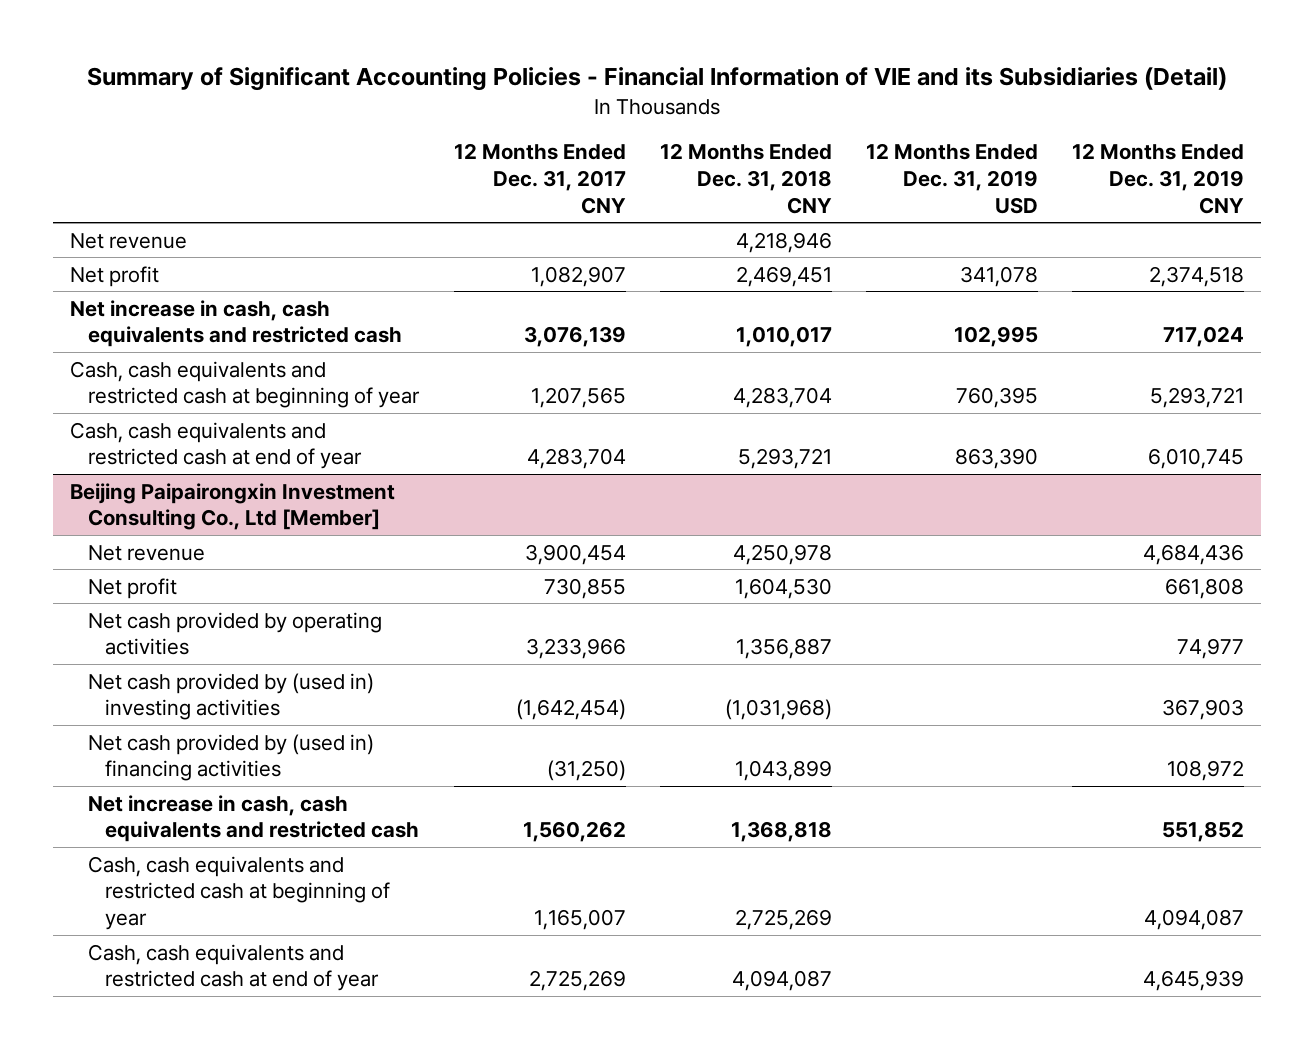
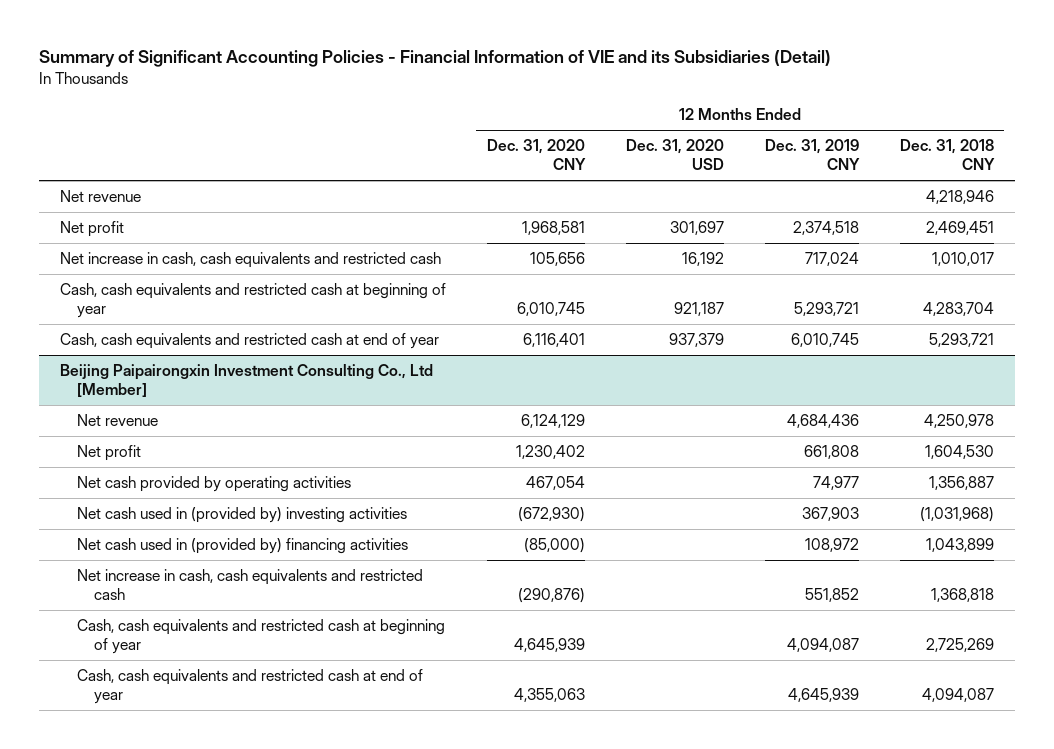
- | 12 Months Ended Dec. 31, 2017 CNY | 12 Months Ended Dec. 31, 2018 CNY | 12 Months Ended Dec. 31, 2019 USD | 12 Months Ended Dec. 31, 2019 CNY
+ | 12 Months Ended Dec. 31, 2020 CNY | 12 Months Ended Dec. 31, 2020 USD | 12 Months Ended Dec. 31, 2019 CNY | 12 Months Ended Dec. 31, 2018 CNY
@ Beijing Paipairongxin Investment Consulting Co., Ltd [Member]
- Net cash provided by (used in) investing activities | (1,642,454) | (1,031,968) | | 367,903
- Net cash provided by (used in) financing activities | (31,250) | 1,043,899 | | 108,972
+ Net cash used in (provided by) investing activities | (672,930) | | 367,903 | (1,031,968)
+ Net cash used in (provided by) financing activities | (85,000) | | 108,972 | 1,043,899

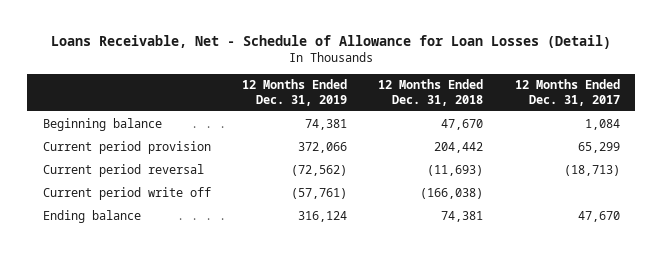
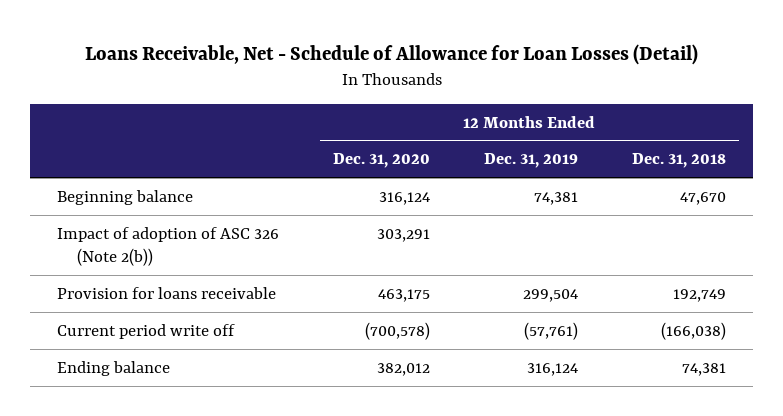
- | 12 Months Ended Dec. 31, 2019 | 12 Months Ended Dec. 31, 2018 | 12 Months Ended Dec. 31, 2017
+ | 12 Months Ended Dec. 31, 2020 | 12 Months Ended Dec. 31, 2019 | 12 Months Ended Dec. 31, 2018
- Current period provision | 372,066 | 204,442 | 65,299
- Current period reversal | (72,562) | (11,693) | (18,713)
+ Impact of adoption of ASC 326 (Note 2(b)) | 303,291 | |
+ Provision for loans receivable | 463,175 | 299,504 | 192,749

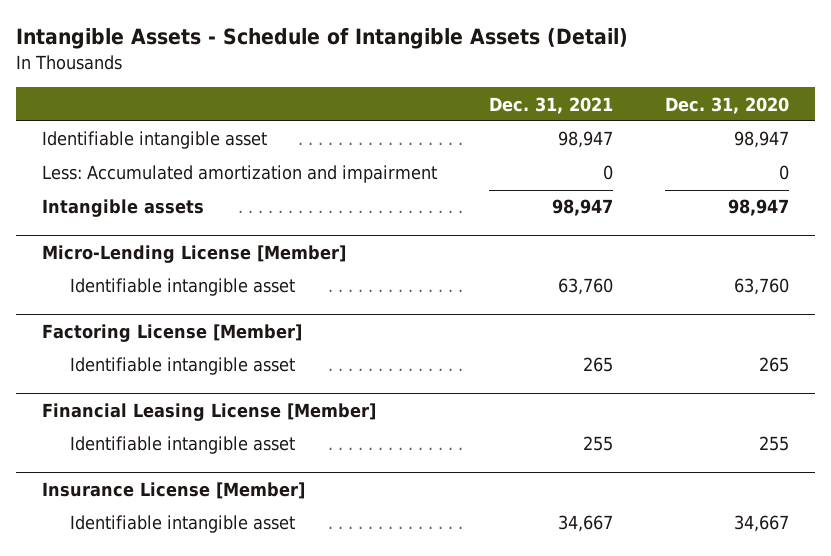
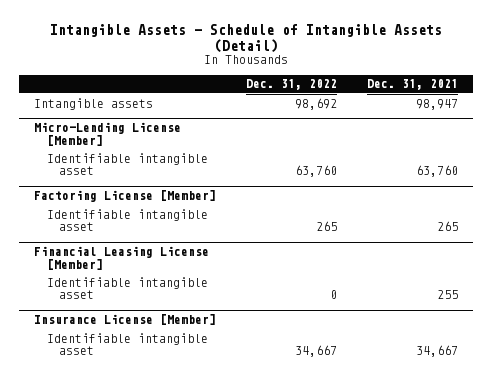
- | Dec. 31, 2021 | Dec. 31, 2020
+ | Dec. 31, 2022 | Dec. 31, 2021
- Identifiable intangible asset | 98,947 | 98,947
- Less: Accumulated amortization and impairment | 0 | 0

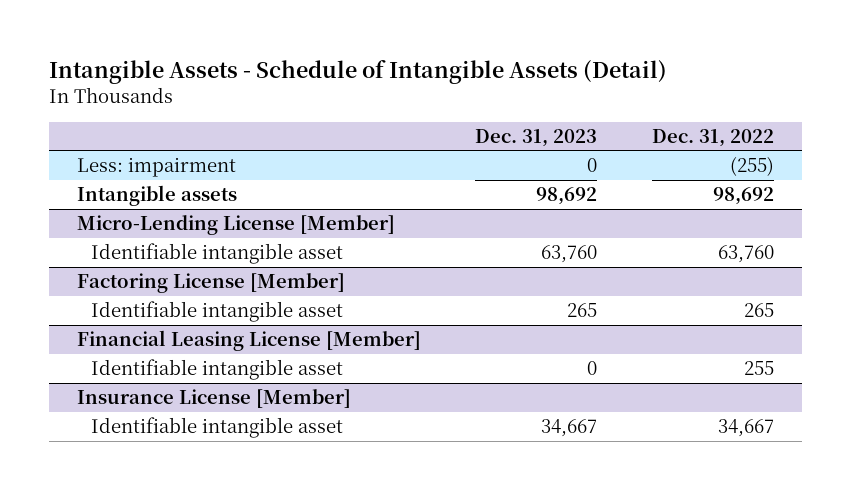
- | Dec. 31, 2022 | Dec. 31, 2021
+ | Dec. 31, 2023 | Dec. 31, 2022
+ Less: impairment | 0 | (255)
@ Financial Leasing License [Member]
- Identifiable intangible asset | 0 | 255
+ Identifiable intangible asset | 0 | 255

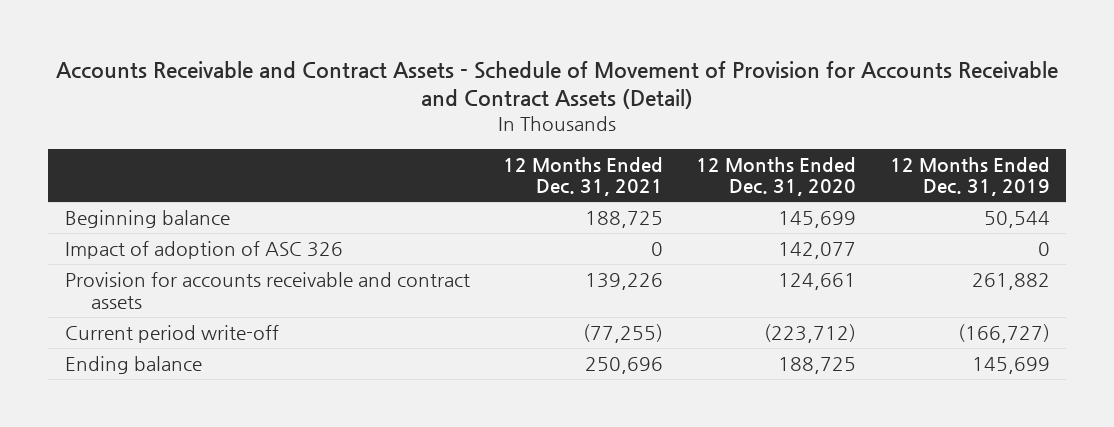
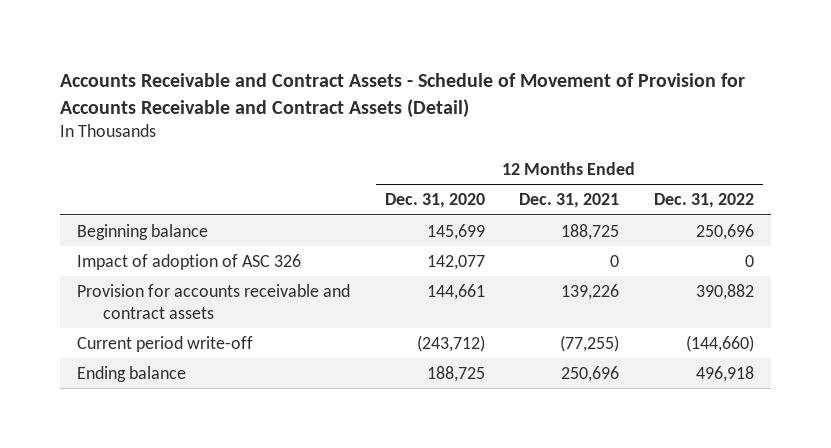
- | 12 Months Ended Dec. 31, 2021 | 12 Months Ended Dec. 31, 2020 | 12 Months Ended Dec. 31, 2019
+ | 12 Months Ended Dec. 31, 2020 | 12 Months Ended Dec. 31, 2021 | 12 Months Ended Dec. 31, 2022
- Provision for accounts receivable and contract assets | 139,226 | 124,661 | 261,882
- Current period write-off | (77,255) | (223,712) | (166,727)
+ Provision for accounts receivable and contract assets | 144,661 | 139,226 | 390,882
+ Current period write-off | (243,712) | (77,255) | (144,660)

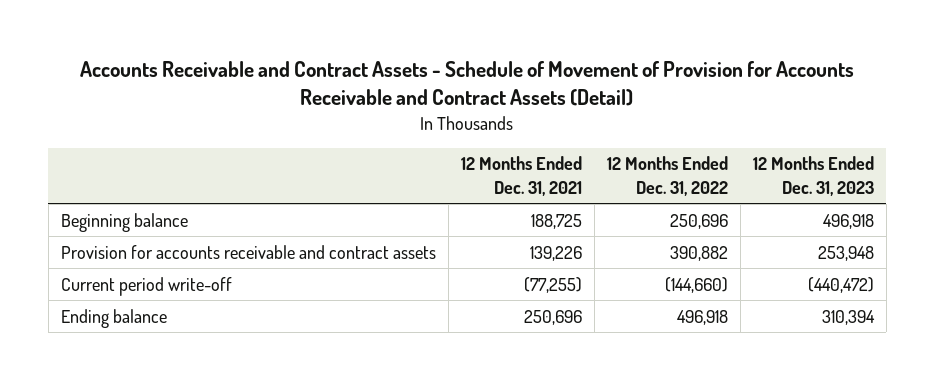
- | 12 Months Ended Dec. 31, 2020 | 12 Months Ended Dec. 31, 2021 | 12 Months Ended Dec. 31, 2022
+ | 12 Months Ended Dec. 31, 2021 | 12 Months Ended Dec. 31, 2022 | 12 Months Ended Dec. 31, 2023
- Impact of adoption of ASC 326 | 142,077 | 0 | 0

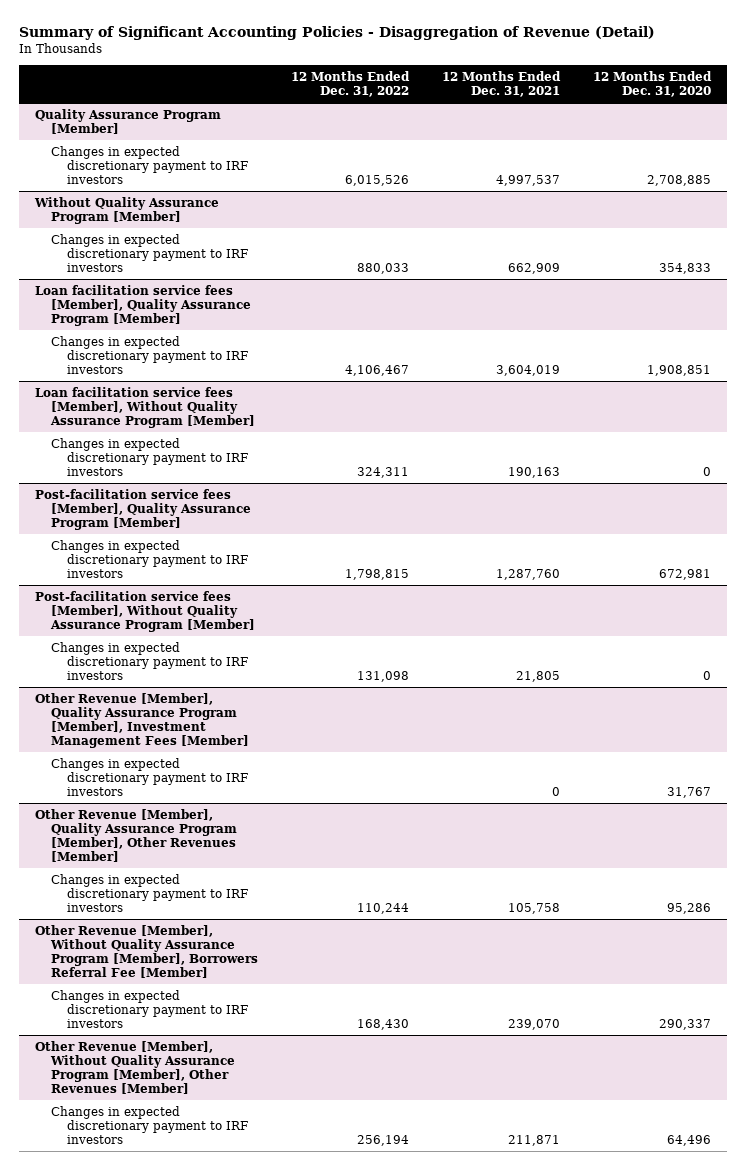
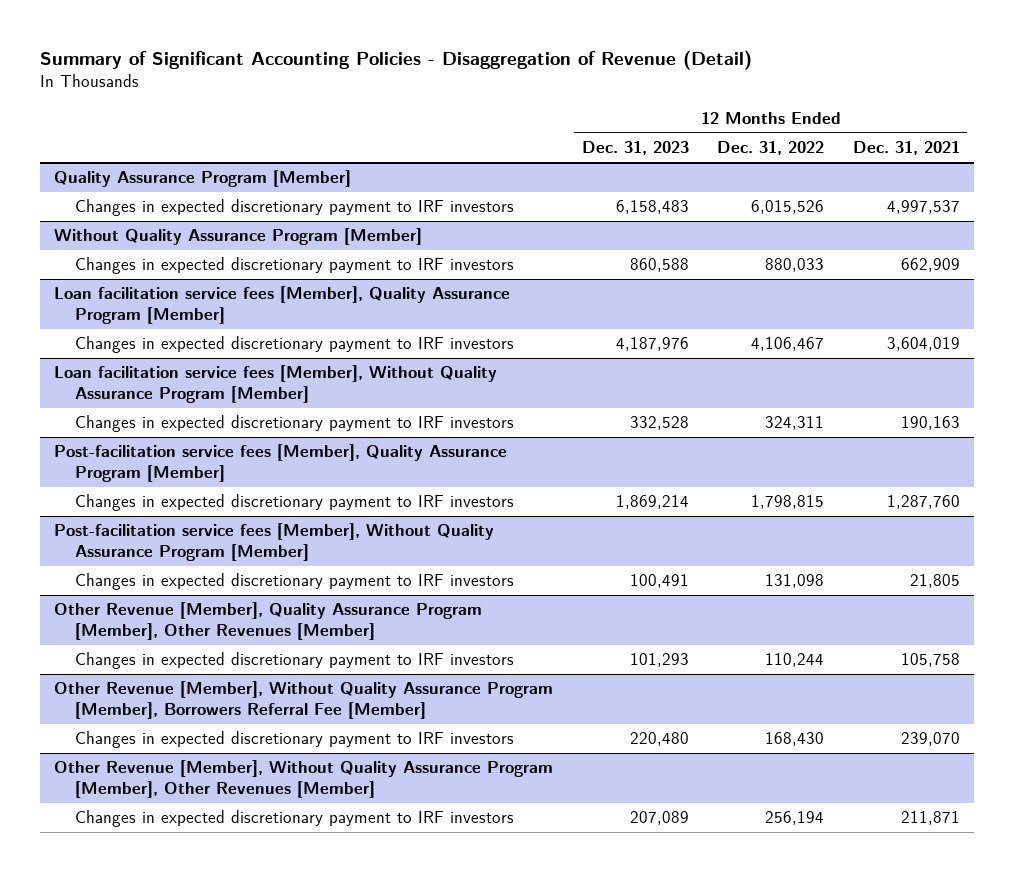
- | 12 Months Ended Dec. 31, 2022 | 12 Months Ended Dec. 31, 2021 | 12 Months Ended Dec. 31, 2020
+ | 12 Months Ended Dec. 31, 2023 | 12 Months Ended Dec. 31, 2022 | 12 Months Ended Dec. 31, 2021
- Other Revenue [Member], Quality Assurance Program [Member], Investment Management Fees [Member]
- Changes in expected discretionary payment to IRF investors | | 0 | 31,767

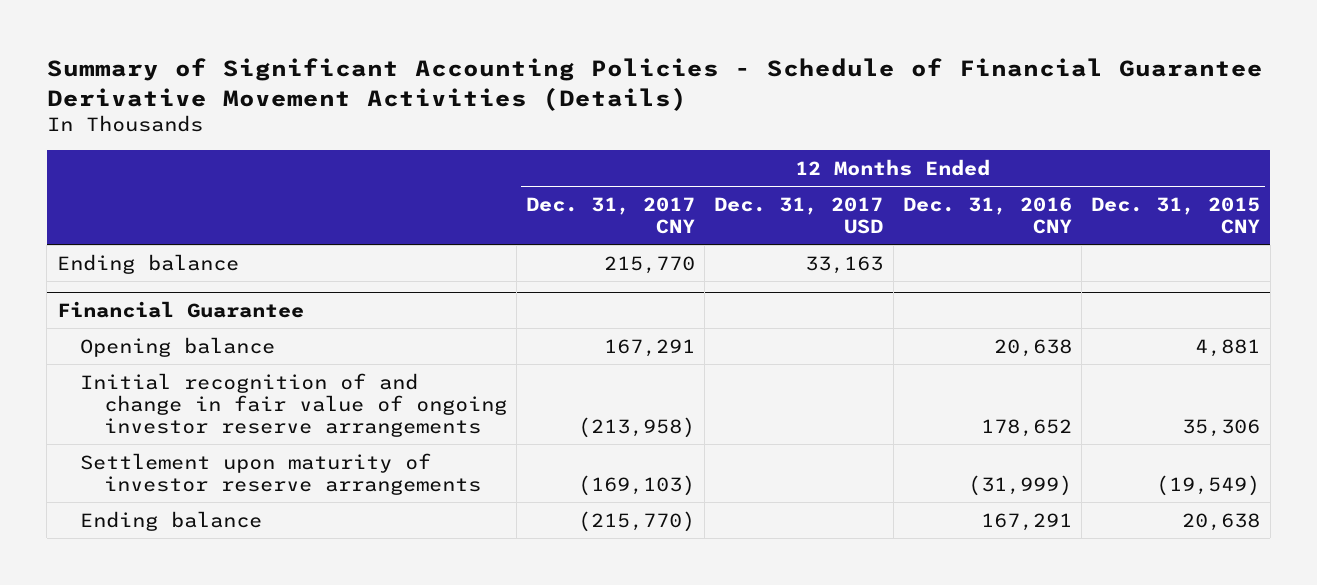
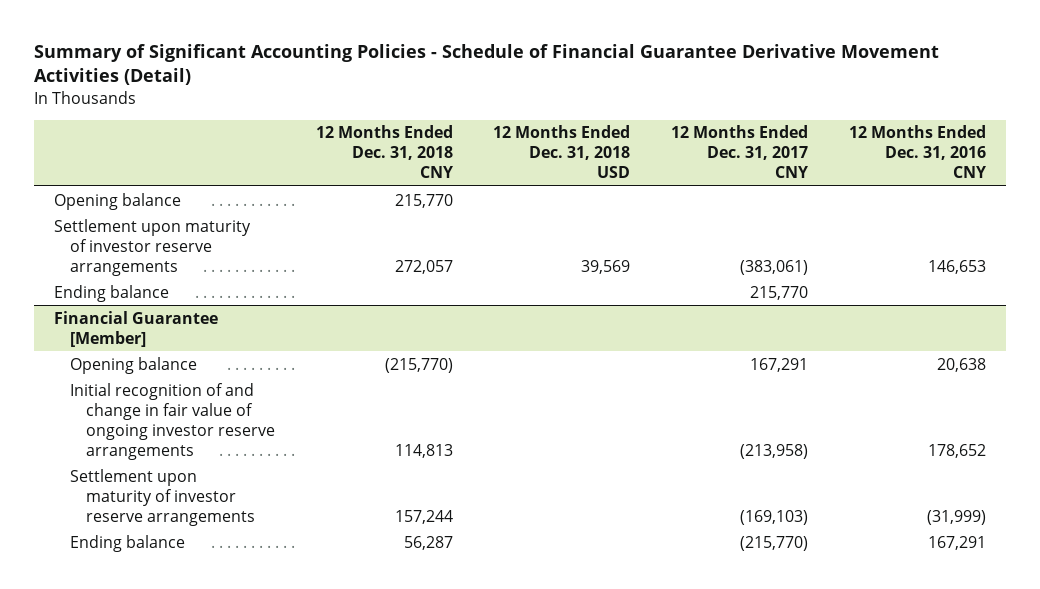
- Summary of Significant Accounting Policies - Schedule of Financial Guarantee Derivative Movement Activities (Details)
+ Summary of Significant Accounting Policies - Schedule of Financial Guarantee Derivative Movement Activities (Detail)
- | 12 Months Ended Dec. 31, 2017 CNY | 12 Months Ended Dec. 31, 2017 USD | 12 Months Ended Dec. 31, 2016 CNY | 12 Months Ended Dec. 31, 2015 CNY
+ | 12 Months Ended Dec. 31, 2018 CNY | 12 Months Ended Dec. 31, 2018 USD | 12 Months Ended Dec. 31, 2017 CNY | 12 Months Ended Dec. 31, 2016 CNY
+ Opening balance | 215,770 | | |
+ Settlement upon maturity of investor reserve arrangements | 272,057 | 39,569 | (383,061) | 146,653
- Financial Guarantee
+ Financial Guarantee [Member]

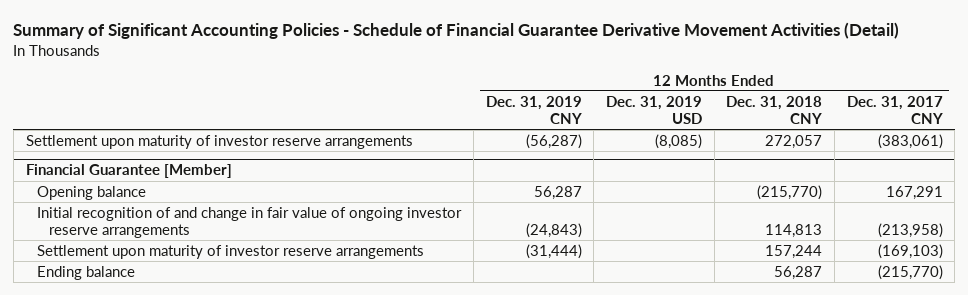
- | 12 Months Ended Dec. 31, 2018 CNY | 12 Months Ended Dec. 31, 2018 USD | 12 Months Ended Dec. 31, 2017 CNY | 12 Months Ended Dec. 31, 2016 CNY
+ | 12 Months Ended Dec. 31, 2019 CNY | 12 Months Ended Dec. 31, 2019 USD | 12 Months Ended Dec. 31, 2018 CNY | 12 Months Ended Dec. 31, 2017 CNY
- Opening balance | 215,770 | | |
- Ending balance | | | 215,770 |

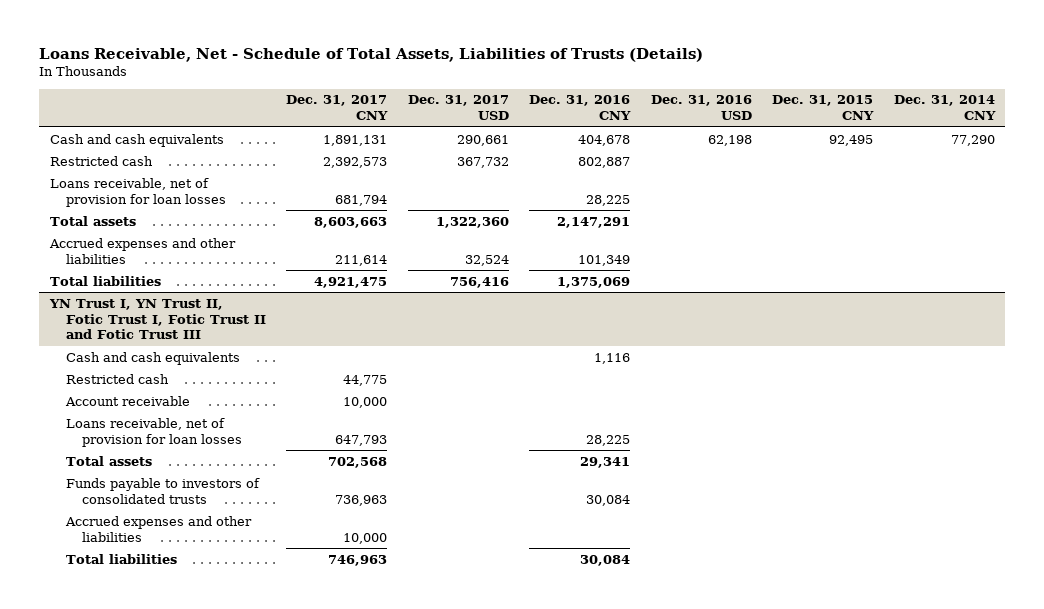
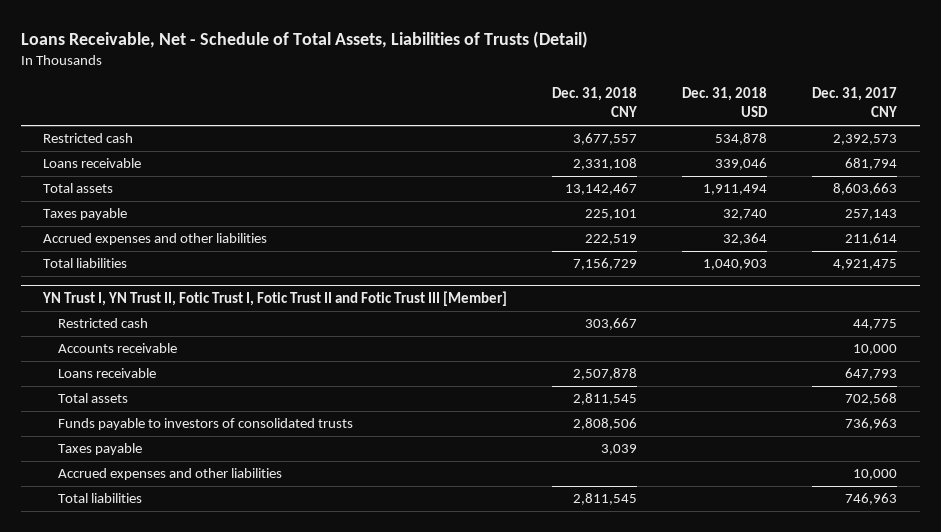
- Loans Receivable, Net - Schedule of Total Assets, Liabilities of Trusts (Details)
+ Loans Receivable, Net - Schedule of Total Assets, Liabilities of Trusts (Detail)
- | Dec. 31, 2017 CNY | Dec. 31, 2017 USD | Dec. 31, 2016 CNY | Dec. 31, 2016 USD | Dec. 31, 2015 CNY | Dec. 31, 2014 CNY
+ | Dec. 31, 2018 CNY | Dec. 31, 2018 USD | Dec. 31, 2017 CNY
- Cash and cash equivalents | 1,891,131 | 290,661 | 404,678 | 62,198 | 92,495 | 77,290
- Loans receivable, net of provision for loan losses | 681,794 | | 28,225 | | |
+ Loans receivable | 2,331,108 | 339,046 | 681,794
+ Taxes payable | 225,101 | 32,740 | 257,143
- YN Trust I, YN Trust II, Fotic Trust I, Fotic Trust II and Fotic Trust III
- Cash and cash equivalents | | | 1,116 | | |
+ YN Trust I, YN Trust II, Fotic Trust I, Fotic Trust II and Fotic Trust III [Member]
- Account receivable | 10,000 | | | | |
- Loans receivable, net of provision for loan losses | 647,793 | | 28,225 | | |
+ Accounts receivable | | | 10,000
+ Loans receivable | 2,507,878 | | 647,793
+ Taxes payable | 3,039 | |

